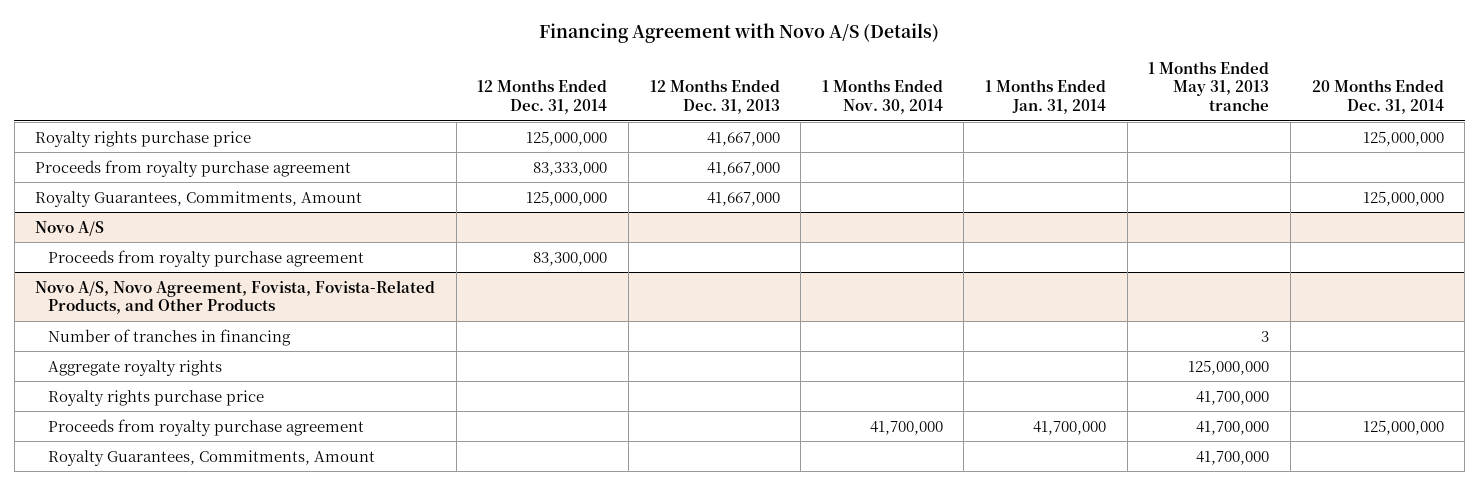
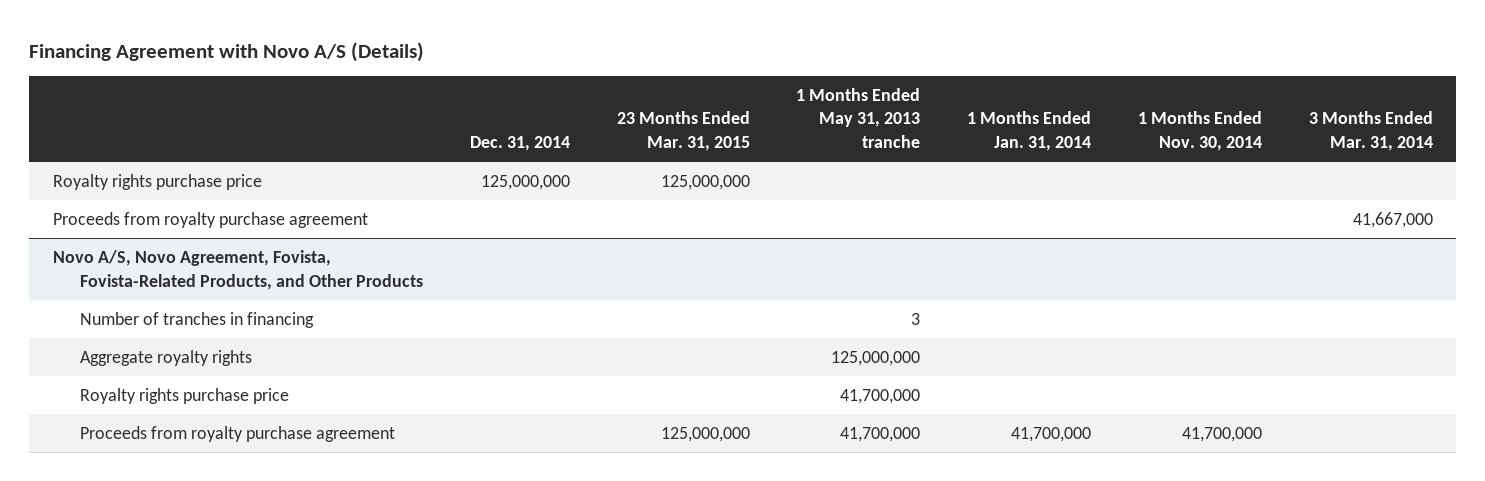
- | 12 Months Ended Dec. 31, 2014 | 12 Months Ended Dec. 31, 2013 | 1 Months Ended Nov. 30, 2014 | 1 Months Ended Jan. 31, 2014 | 1 Months Ended May 31, 2013 tranche | 20 Months Ended Dec. 31, 2014
+ | Dec. 31, 2014 | 23 Months Ended Mar. 31, 2015 | 1 Months Ended May 31, 2013 tranche | 1 Months Ended Jan. 31, 2014 | 1 Months Ended Nov. 30, 2014 | 3 Months Ended Mar. 31, 2014
- Royalty Guarantees, Commitments, Amount | 125,000,000 | 41,667,000 | | | | 125,000,000
- Novo A/S
- Proceeds from royalty purchase agreement | 83,300,000 | | | | |
@ Novo A/S, Novo Agreement, Fovista, Fovista-Related Products, and Other Products
- Royalty Guarantees, Commitments, Amount | | | | | 41,700,000 |

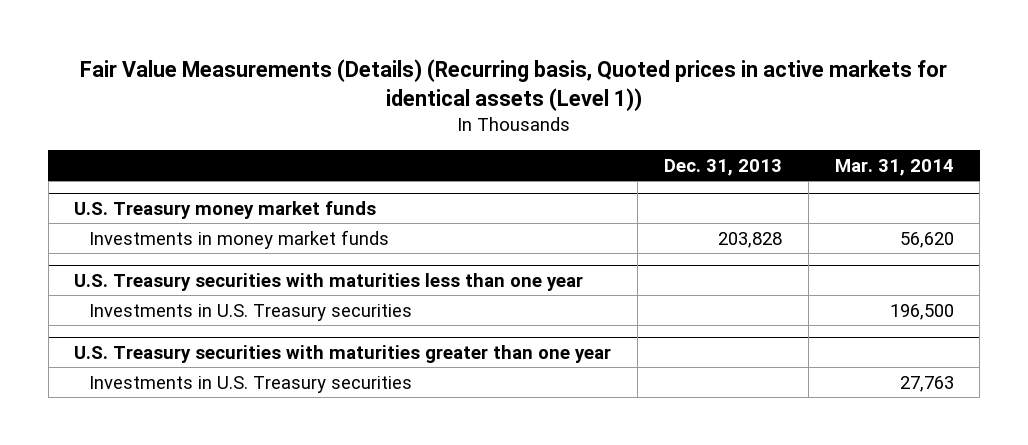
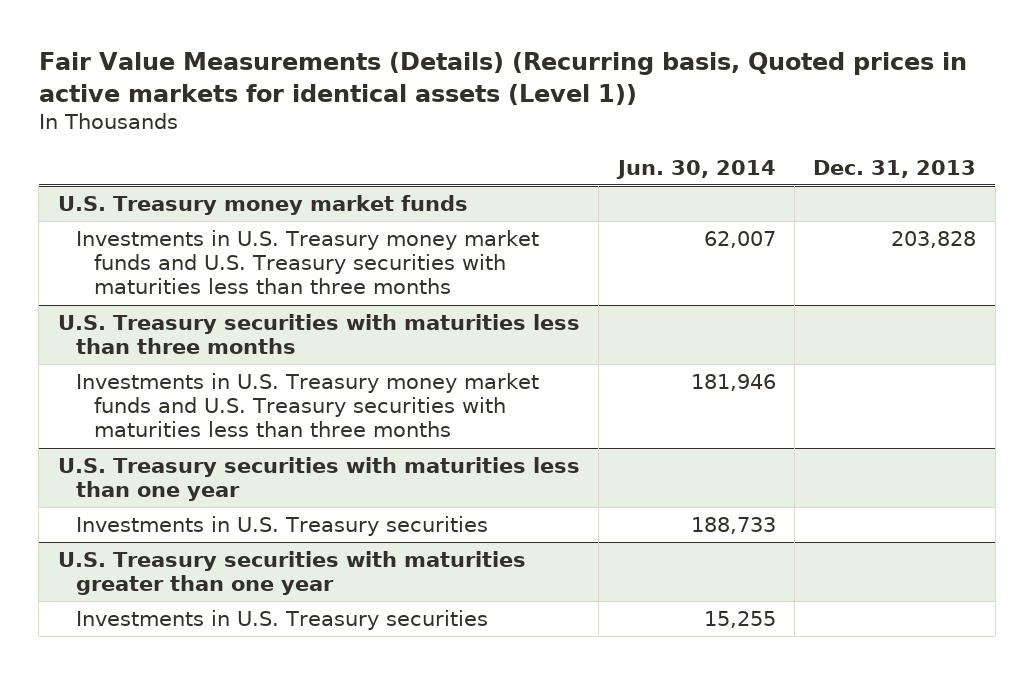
- | Dec. 31, 2013 | Mar. 31, 2014
+ | Jun. 30, 2014 | Dec. 31, 2013
@ U.S. Treasury money market funds
- Investments in money market funds | 203,828 | 56,620
+ Investments in U.S. Treasury money market funds and U.S. Treasury securities with maturities less than three months | 62,007 | 203,828
+ U.S. Treasury securities with maturities less than three months
+ Investments in U.S. Treasury money market funds and U.S. Treasury securities with maturities less than three months | 181,946 |

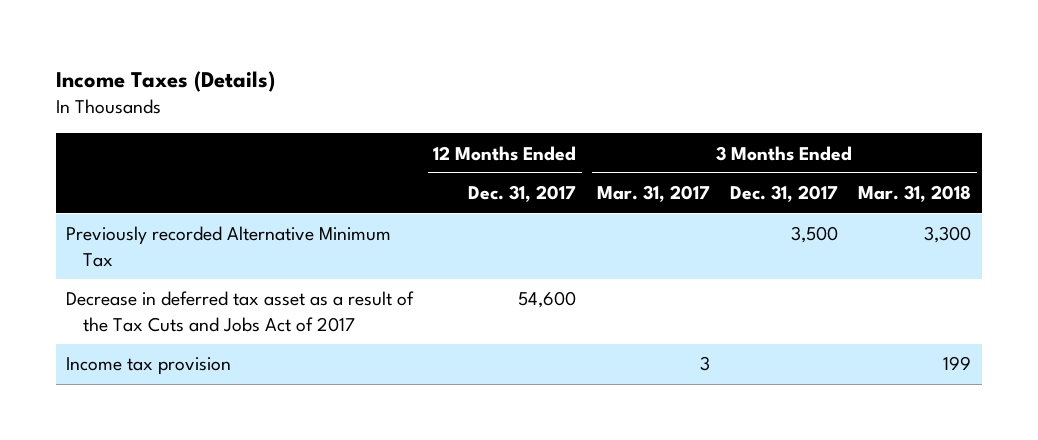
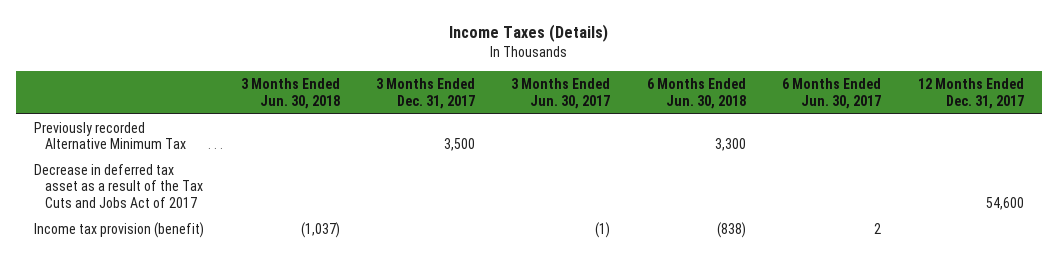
- | 12 Months Ended Dec. 31, 2017 | 3 Months Ended Mar. 31, 2017 | 3 Months Ended Dec. 31, 2017 | 3 Months Ended Mar. 31, 2018
+ | 3 Months Ended Jun. 30, 2018 | 3 Months Ended Dec. 31, 2017 | 3 Months Ended Jun. 30, 2017 | 6 Months Ended Jun. 30, 2018 | 6 Months Ended Jun. 30, 2017 | 12 Months Ended Dec. 31, 2017
- Income tax provision | | 3 | | 199
+ Income tax provision (benefit) | (1,037) | | (1) | (838) | 2 |

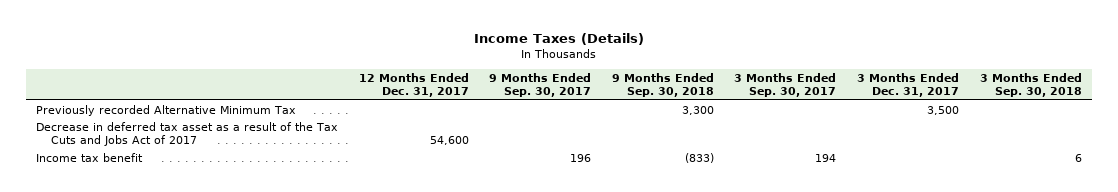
- | 3 Months Ended Jun. 30, 2018 | 3 Months Ended Dec. 31, 2017 | 3 Months Ended Jun. 30, 2017 | 6 Months Ended Jun. 30, 2018 | 6 Months Ended Jun. 30, 2017 | 12 Months Ended Dec. 31, 2017
+ | 12 Months Ended Dec. 31, 2017 | 9 Months Ended Sep. 30, 2017 | 9 Months Ended Sep. 30, 2018 | 3 Months Ended Sep. 30, 2017 | 3 Months Ended Dec. 31, 2017 | 3 Months Ended Sep. 30, 2018
- Income tax provision (benefit) | (1,037) | | (1) | (838) | 2 |
+ Income tax benefit | | 196 | (833) | 194 | | 6

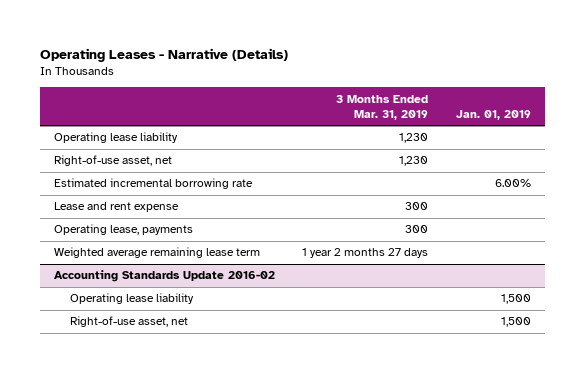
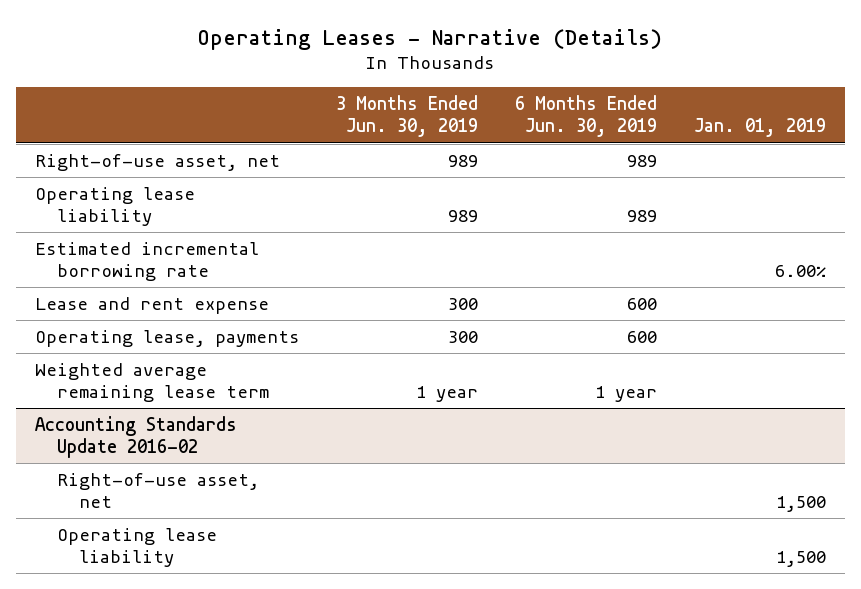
- | 3 Months Ended Mar. 31, 2019 | Jan. 01, 2019
+ | 3 Months Ended Jun. 30, 2019 | 6 Months Ended Jun. 30, 2019 | Jan. 01, 2019
moved down: Operating lease liability | 989 | 989 |
@ Accounting Standards Update 2016-02
moved down: Operating lease liability | | | 1,500

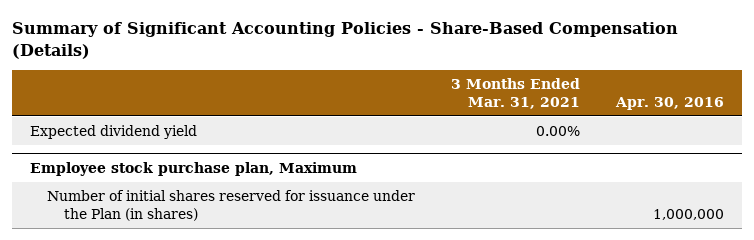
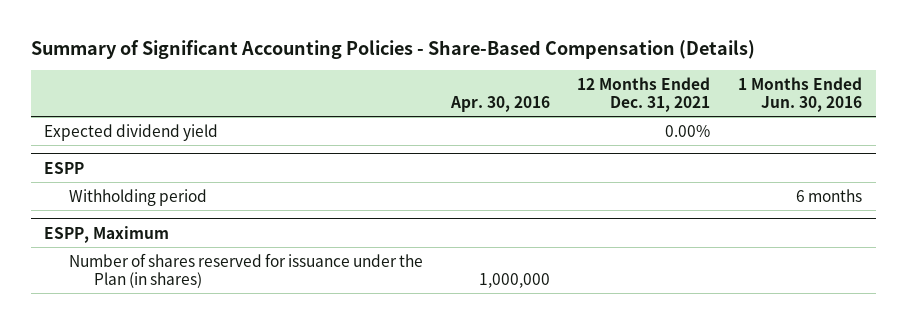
- | 3 Months Ended Mar. 31, 2021 | Apr. 30, 2016
+ | Apr. 30, 2016 | 12 Months Ended Dec. 31, 2021 | 1 Months Ended Jun. 30, 2016
- Employee stock purchase plan, Maximum
- Number of initial shares reserved for issuance under the Plan (in shares) | | 1,000,000
+ ESPP
+ Withholding period | | | 6 months
+ ESPP, Maximum
+ Number of shares reserved for issuance under the Plan (in shares) | 1,000,000 | |

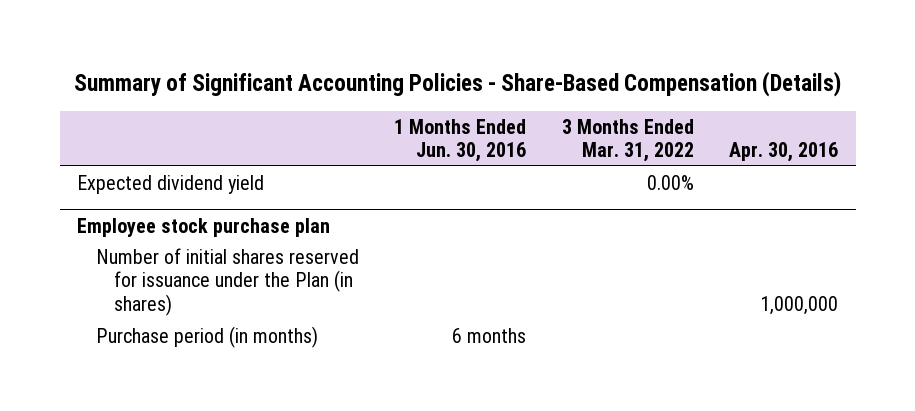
- | Apr. 30, 2016 | 12 Months Ended Dec. 31, 2021 | 1 Months Ended Jun. 30, 2016
+ | 1 Months Ended Jun. 30, 2016 | 3 Months Ended Mar. 31, 2022 | Apr. 30, 2016
- ESPP
- Withholding period | | | 6 months
- ESPP, Maximum
- Number of shares reserved for issuance under the Plan (in shares) | 1,000,000 | |
+ Employee stock purchase plan
+ Number of initial shares reserved for issuance under the Plan (in shares) | | | 1,000,000
+ Purchase period (in months) | 6 months | |

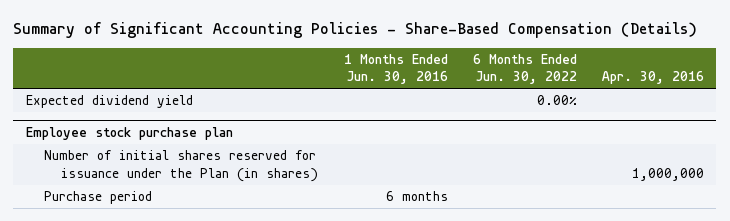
- | 1 Months Ended Jun. 30, 2016 | 3 Months Ended Mar. 31, 2022 | Apr. 30, 2016
+ | 1 Months Ended Jun. 30, 2016 | 6 Months Ended Jun. 30, 2022 | Apr. 30, 2016
@ Employee stock purchase plan
- Purchase period (in months) | 6 months | |
+ Purchase period | 6 months | |

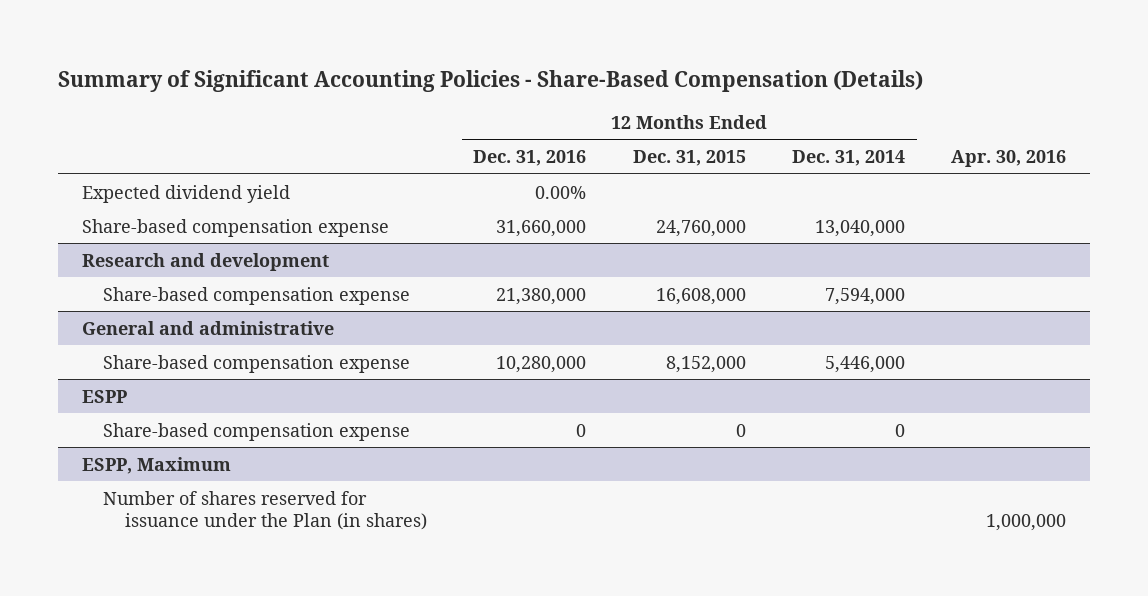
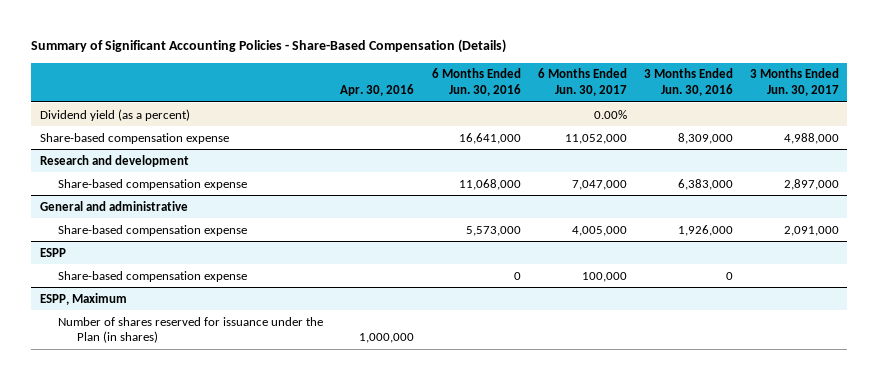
- | 12 Months Ended Dec. 31, 2016 | 12 Months Ended Dec. 31, 2015 | 12 Months Ended Dec. 31, 2014 | Apr. 30, 2016
+ | Apr. 30, 2016 | 6 Months Ended Jun. 30, 2016 | 6 Months Ended Jun. 30, 2017 | 3 Months Ended Jun. 30, 2016 | 3 Months Ended Jun. 30, 2017
- Expected dividend yield | 0.00% | | |
+ Dividend yield (as a percent) | | | 0.00% | |

